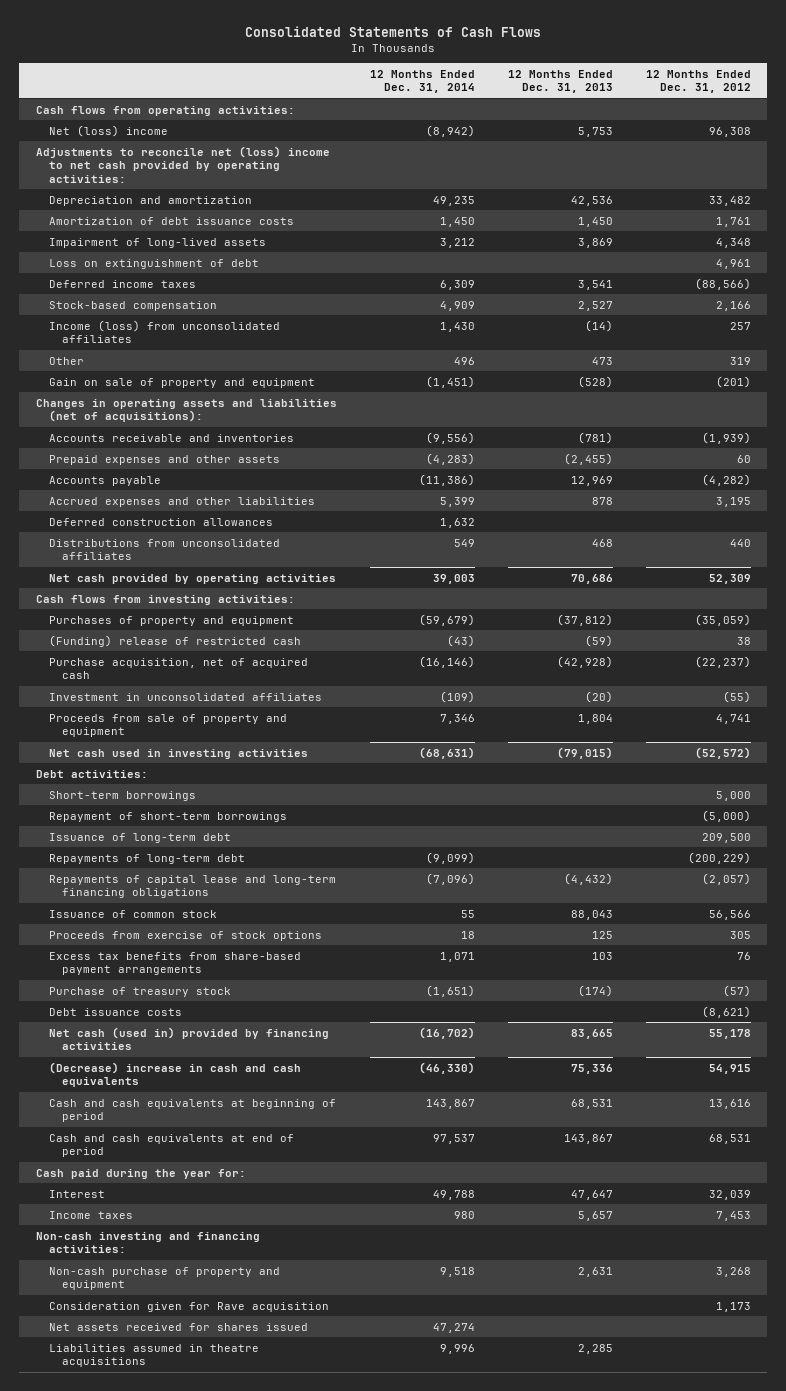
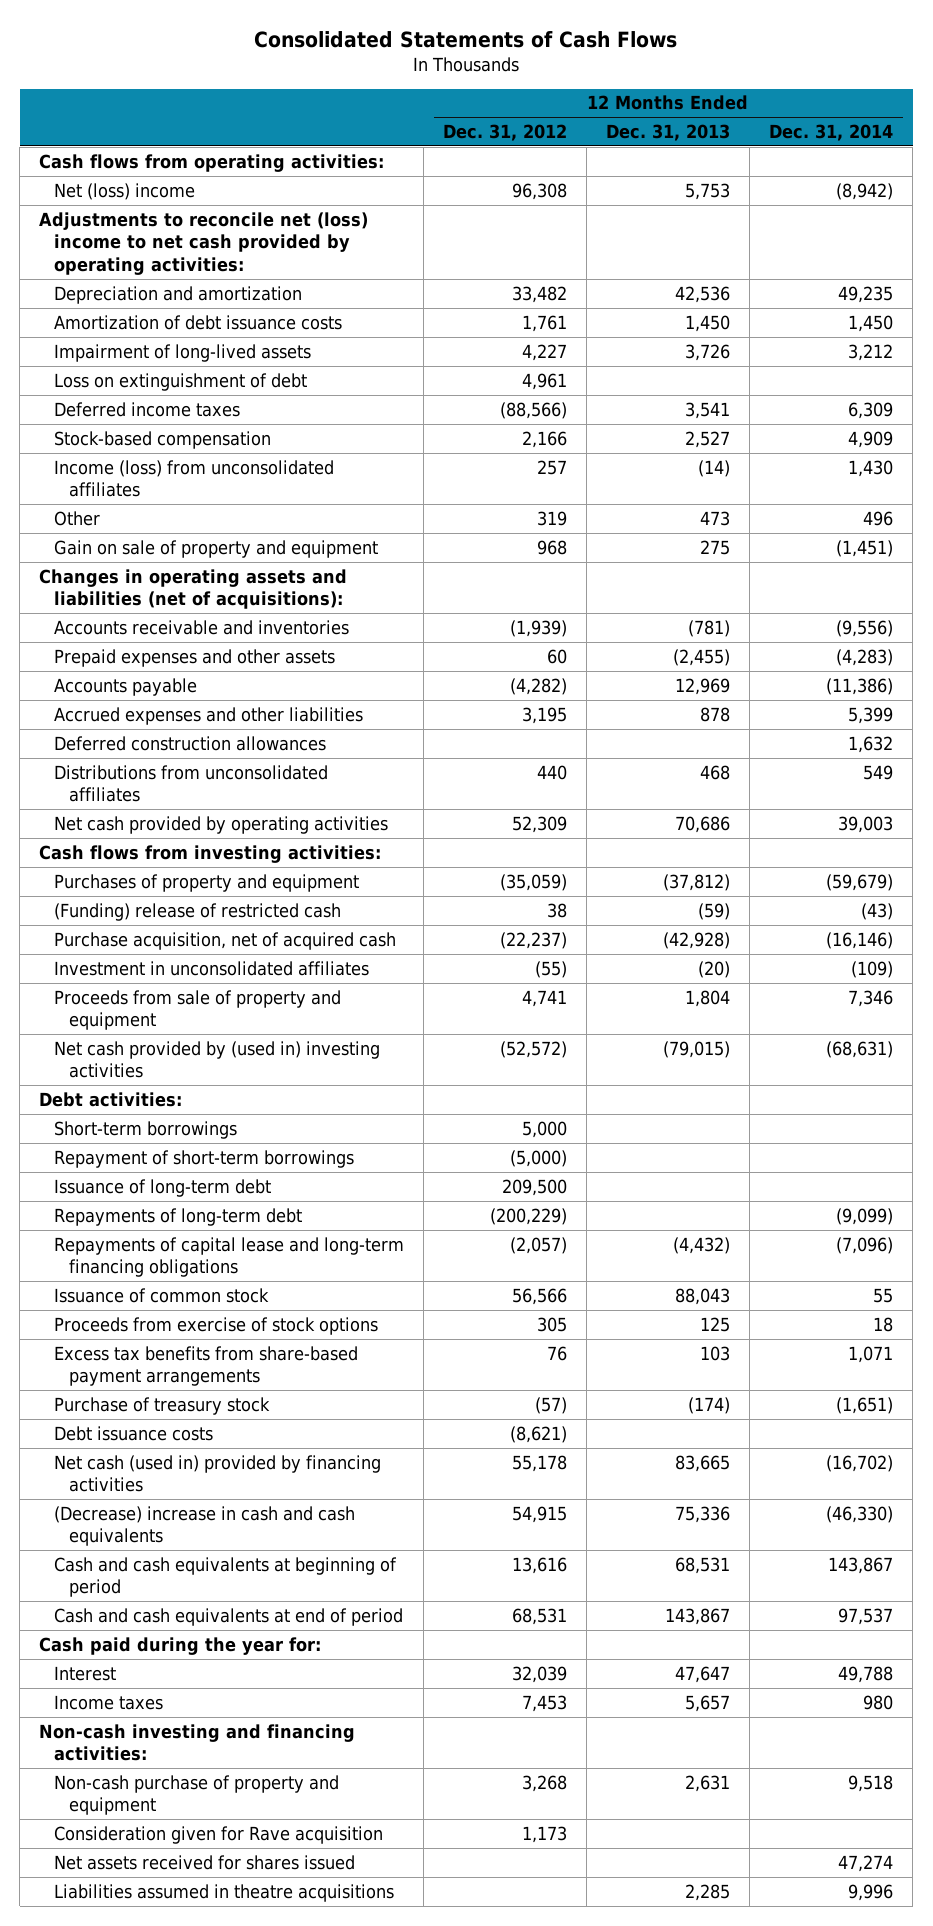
- | 12 Months Ended Dec. 31, 2014 | 12 Months Ended Dec. 31, 2013 | 12 Months Ended Dec. 31, 2012
+ | 12 Months Ended Dec. 31, 2012 | 12 Months Ended Dec. 31, 2013 | 12 Months Ended Dec. 31, 2014
- Impairment of long-lived assets | 3,212 | 3,869 | 4,348
+ Impairment of long-lived assets | 4,227 | 3,726 | 3,212
- Gain on sale of property and equipment | (1,451) | (528) | (201)
+ Gain on sale of property and equipment | 968 | 275 | (1,451)
- Net cash used in investing activities | (68,631) | (79,015) | (52,572)
+ Net cash provided by (used in) investing activities | (52,572) | (79,015) | (68,631)

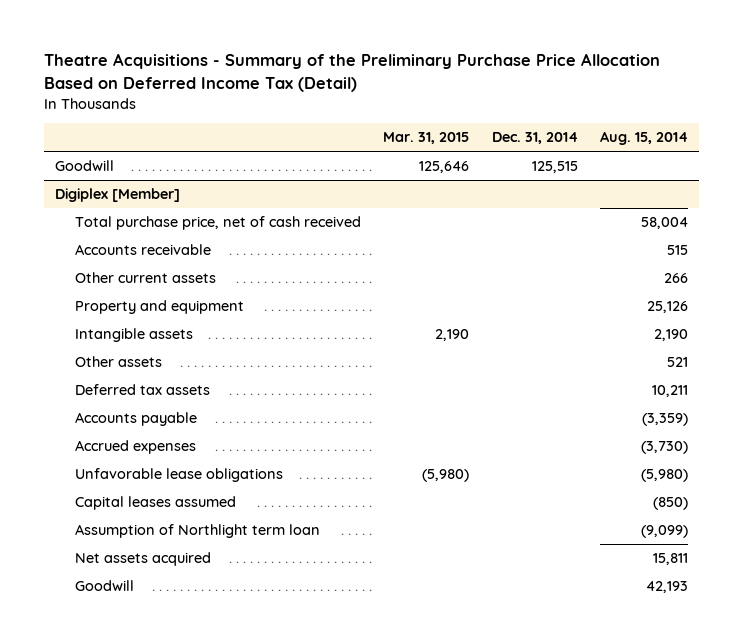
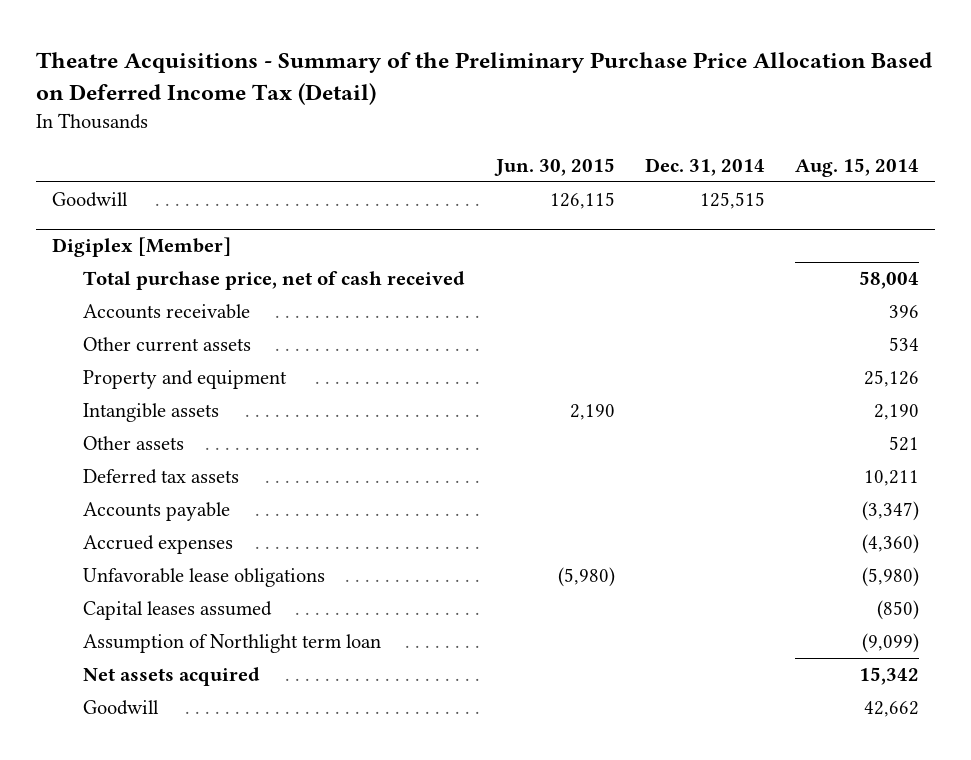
- | Mar. 31, 2015 | Dec. 31, 2014 | Aug. 15, 2014
+ | Jun. 30, 2015 | Dec. 31, 2014 | Aug. 15, 2014
@ Digiplex [Member]
- Accounts receivable | | | 515
- Other current assets | | | 266
+ Accounts receivable | | | 396
+ Other current assets | | | 534
- Accounts payable | | | (3,359)
- Accrued expenses | | | (3,730)
+ Accounts payable | | | (3,347)
+ Accrued expenses | | | (4,360)
- Net assets acquired | | | 15,811
- Goodwill | | | 42,193
+ Net assets acquired | | | 15,342
+ Goodwill | | | 42,662

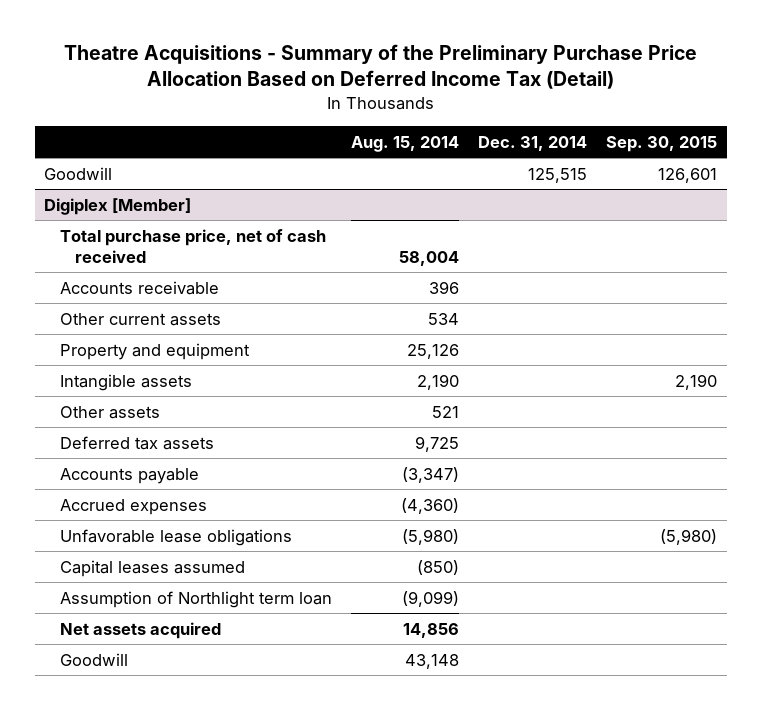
- | Jun. 30, 2015 | Dec. 31, 2014 | Aug. 15, 2014
+ | Aug. 15, 2014 | Dec. 31, 2014 | Sep. 30, 2015
@ Digiplex [Member]
- Deferred tax assets | | | 10,211
+ Deferred tax assets | 9,725 | |
- Net assets acquired | | | 15,342
- Goodwill | | | 42,662
+ Net assets acquired | 14,856 | |
+ Goodwill | 43,148 | |

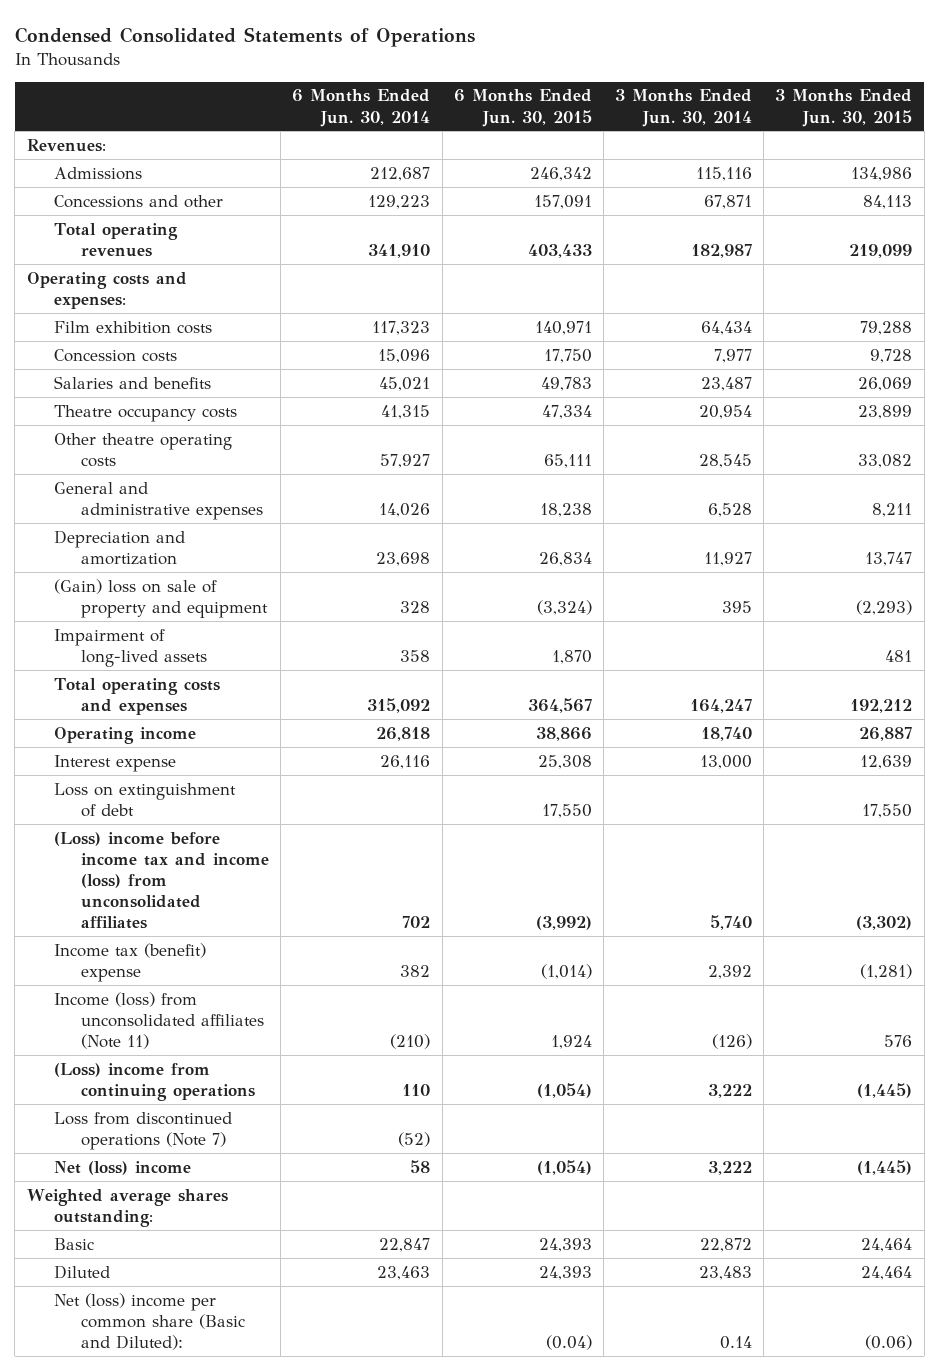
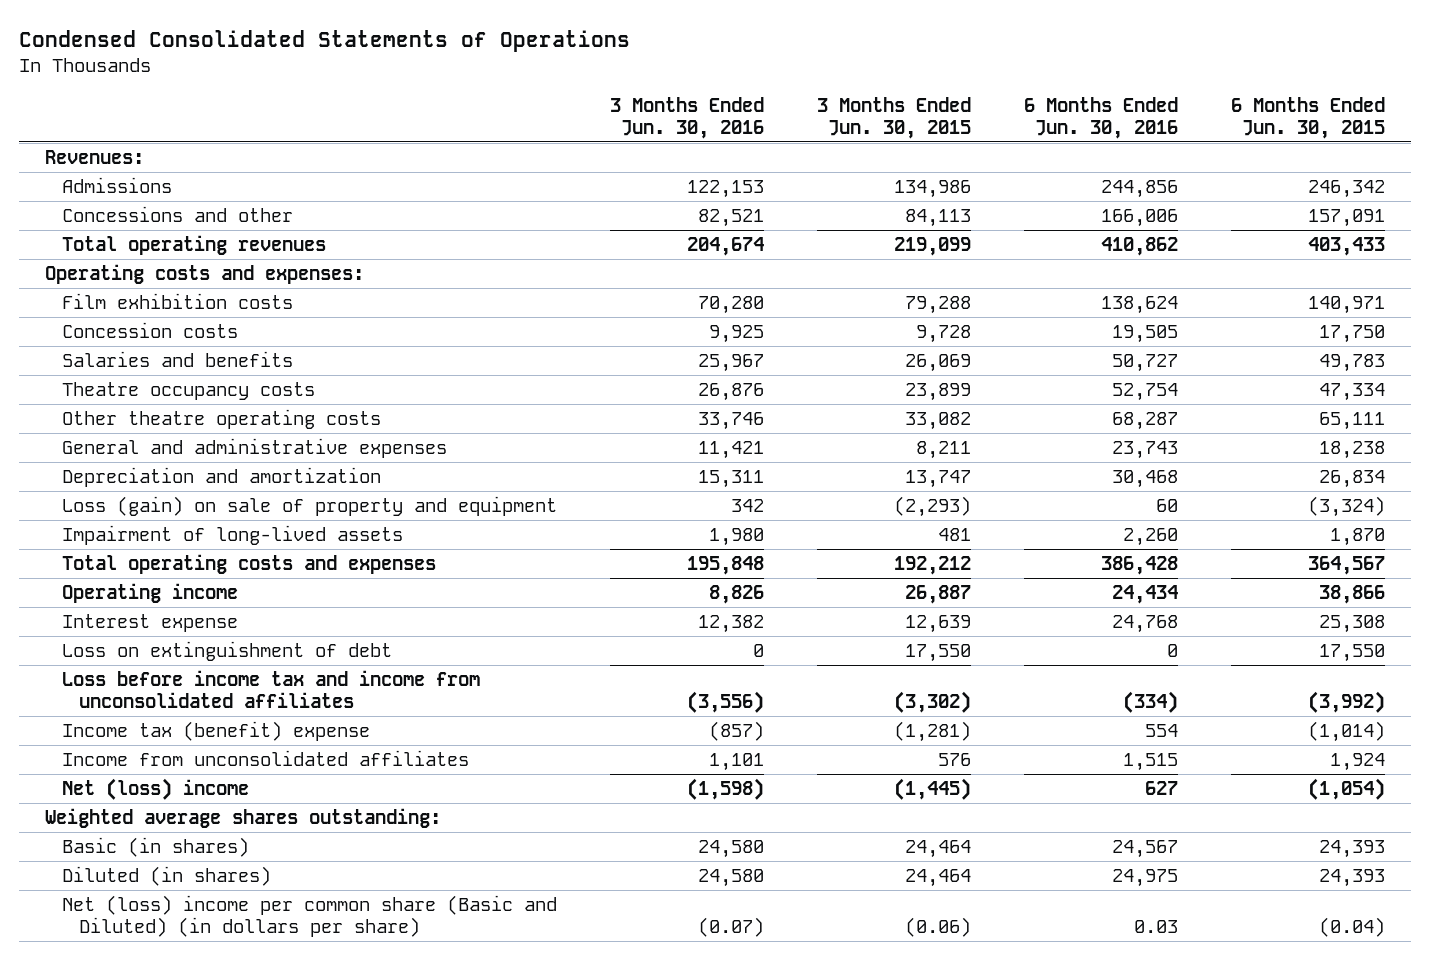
- | 6 Months Ended Jun. 30, 2014 | 6 Months Ended Jun. 30, 2015 | 3 Months Ended Jun. 30, 2014 | 3 Months Ended Jun. 30, 2015
+ | 3 Months Ended Jun. 30, 2016 | 3 Months Ended Jun. 30, 2015 | 6 Months Ended Jun. 30, 2016 | 6 Months Ended Jun. 30, 2015
- (Gain) loss on sale of property and equipment | 328 | (3,324) | 395 | (2,293)
+ Loss (gain) on sale of property and equipment | 342 | (2,293) | 60 | (3,324)
- (Loss) income before income tax and income (loss) from unconsolidated affiliates | 702 | (3,992) | 5,740 | (3,302)
+ Loss before income tax and income from unconsolidated affiliates | (3,556) | (3,302) | (334) | (3,992)
- Income (loss) from unconsolidated affiliates (Note 11) | (210) | 1,924 | (126) | 576
- (Loss) income from continuing operations | 110 | (1,054) | 3,222 | (1,445)
- Loss from discontinued operations (Note 7) | (52) | | |
+ Income from unconsolidated affiliates | 1,101 | 576 | 1,515 | 1,924
- Basic | 22,847 | 24,393 | 22,872 | 24,464
- Diluted | 23,463 | 24,393 | 23,483 | 24,464
- Net (loss) income per common share (Basic and Diluted): | | (0.04) | 0.14 | (0.06)
+ Basic (in shares) | 24,580 | 24,464 | 24,567 | 24,393
+ Diluted (in shares) | 24,580 | 24,464 | 24,975 | 24,393
+ Net (loss) income per common share (Basic and Diluted) (in dollars per share) | (0.07) | (0.06) | 0.03 | (0.04)

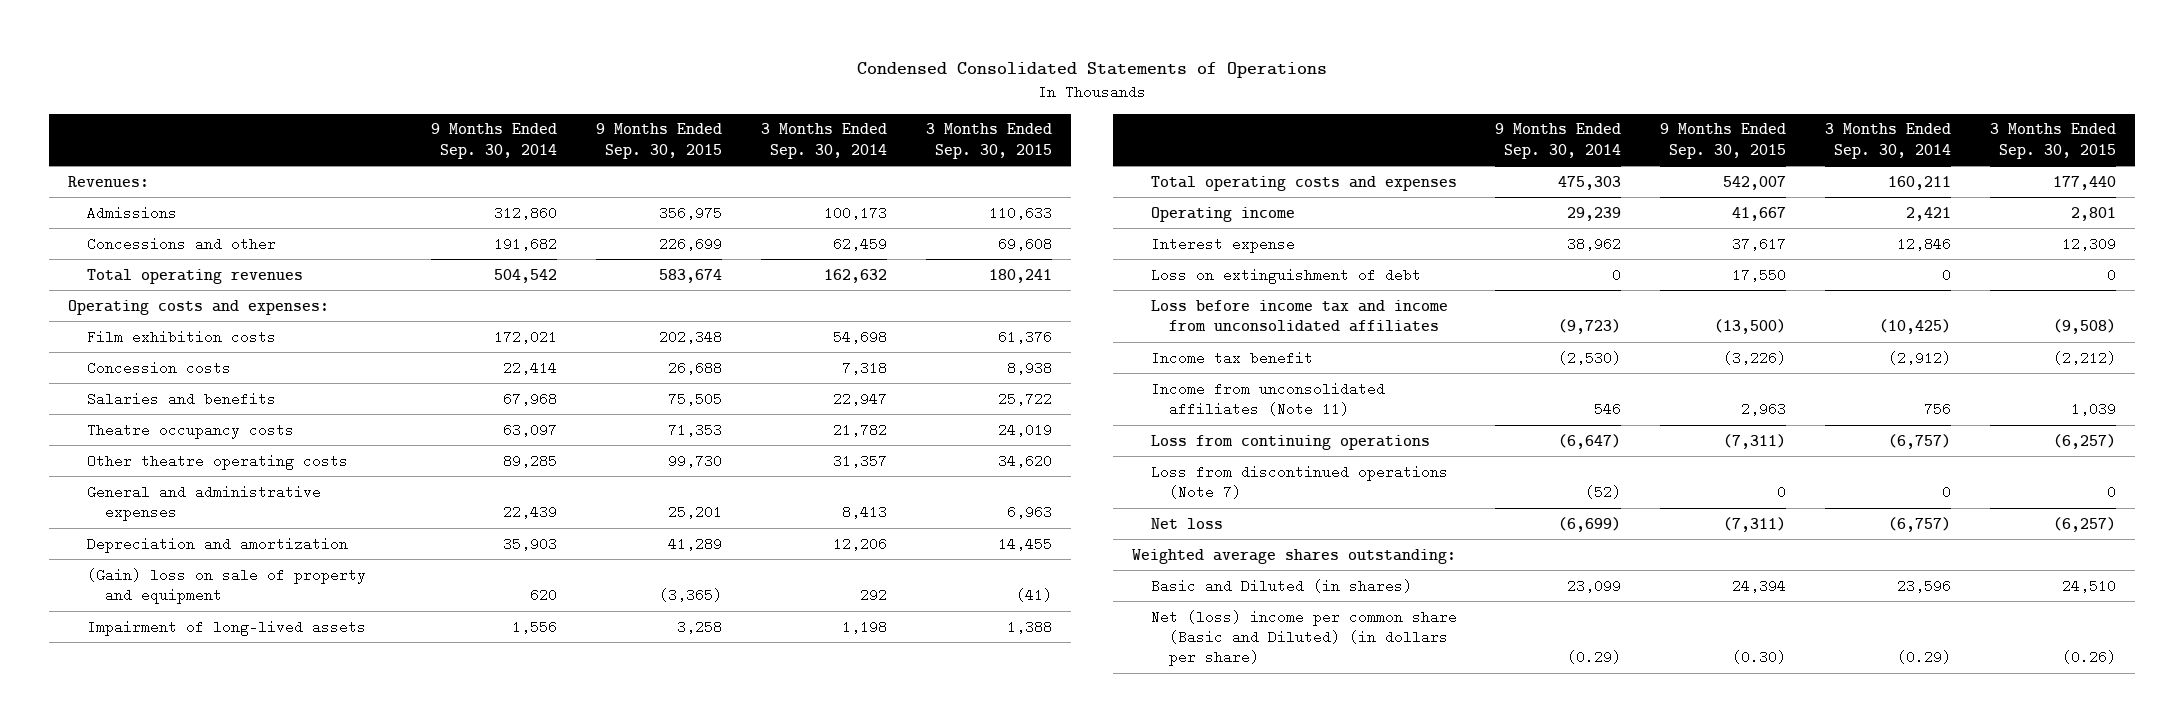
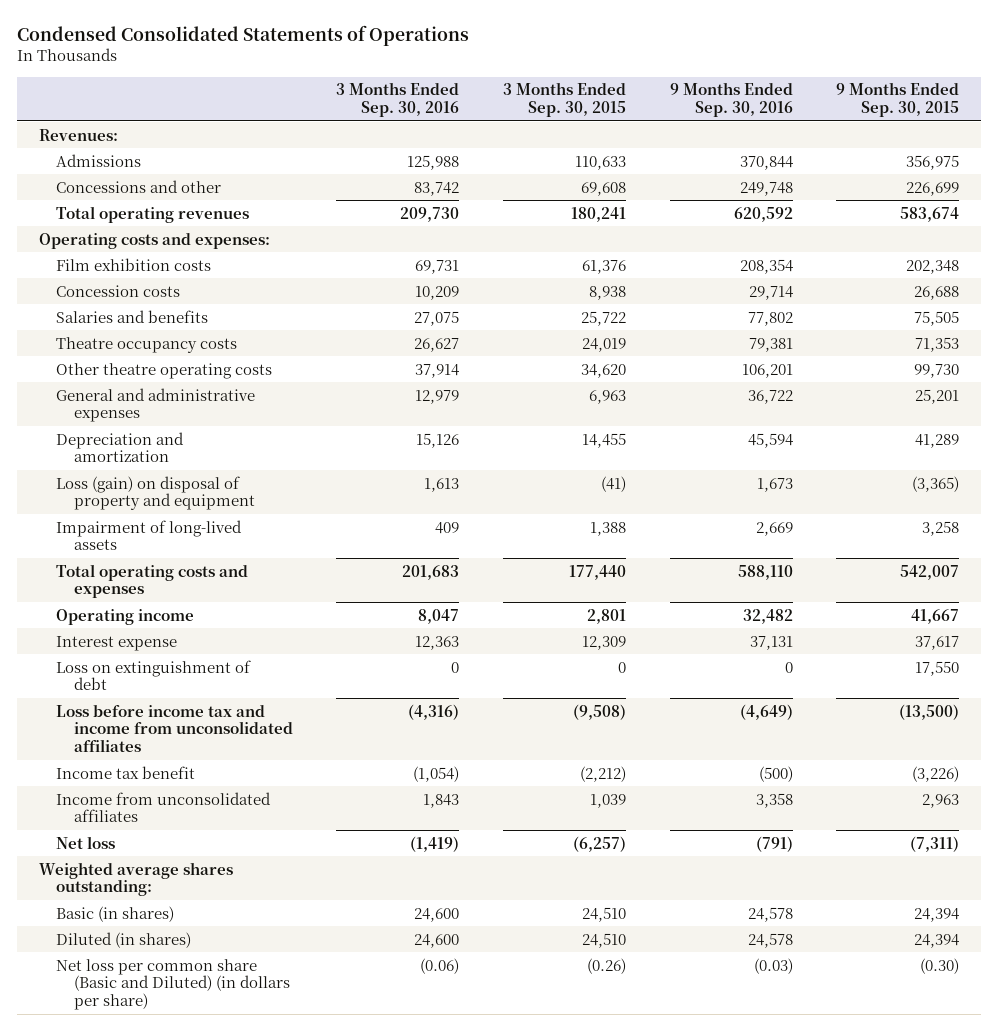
- | 9 Months Ended Sep. 30, 2014 | 9 Months Ended Sep. 30, 2015 | 3 Months Ended Sep. 30, 2014 | 3 Months Ended Sep. 30, 2015
+ | 3 Months Ended Sep. 30, 2016 | 3 Months Ended Sep. 30, 2015 | 9 Months Ended Sep. 30, 2016 | 9 Months Ended Sep. 30, 2015
- (Gain) loss on sale of property and equipment | 620 | (3,365) | 292 | (41)
+ Loss (gain) on disposal of property and equipment | 1,613 | (41) | 1,673 | (3,365)
- Income from unconsolidated affiliates (Note 11) | 546 | 2,963 | 756 | 1,039
- Loss from continuing operations | (6,647) | (7,311) | (6,757) | (6,257)
- Loss from discontinued operations (Note 7) | (52) | 0 | 0 | 0
+ Income from unconsolidated affiliates | 1,843 | 1,039 | 3,358 | 2,963
- Basic and Diluted (in shares) | 23,099 | 24,394 | 23,596 | 24,510
- Net (loss) income per common share (Basic and Diluted) (in dollars per share) | (0.29) | (0.30) | (0.29) | (0.26)
+ Basic (in shares) | 24,600 | 24,510 | 24,578 | 24,394
+ Diluted (in shares) | 24,600 | 24,510 | 24,578 | 24,394
+ Net loss per common share (Basic and Diluted) (in dollars per share) | (0.06) | (0.26) | (0.03) | (0.30)

